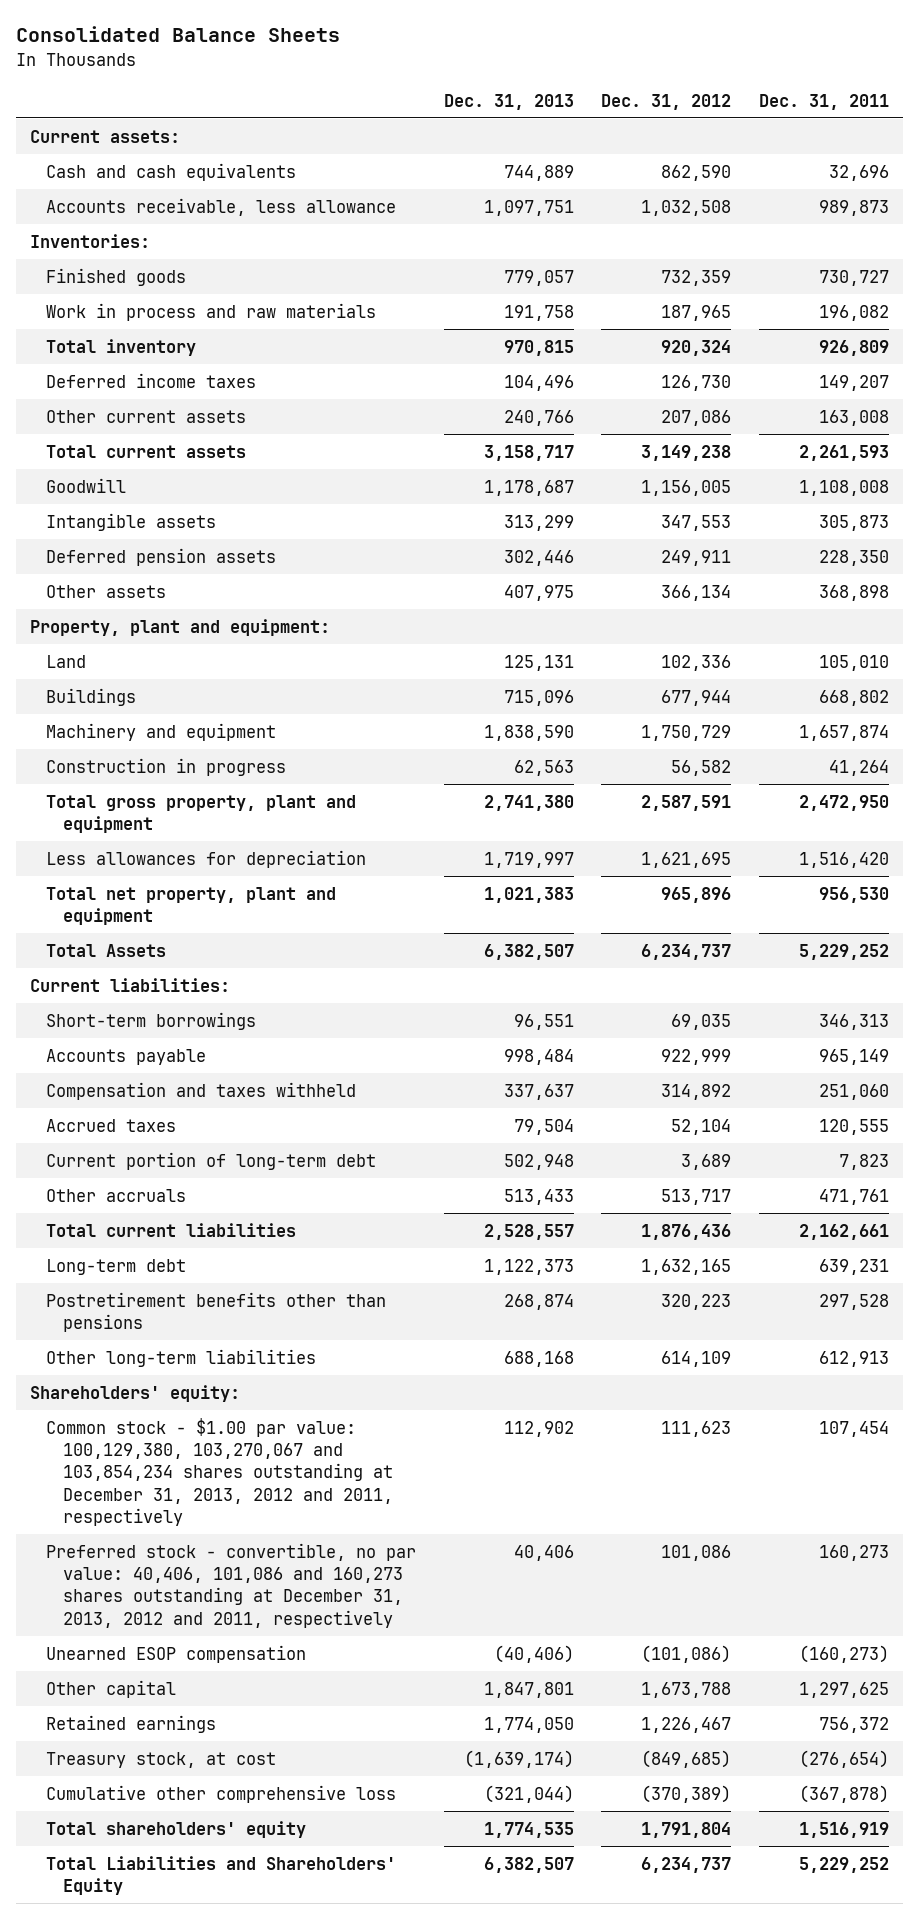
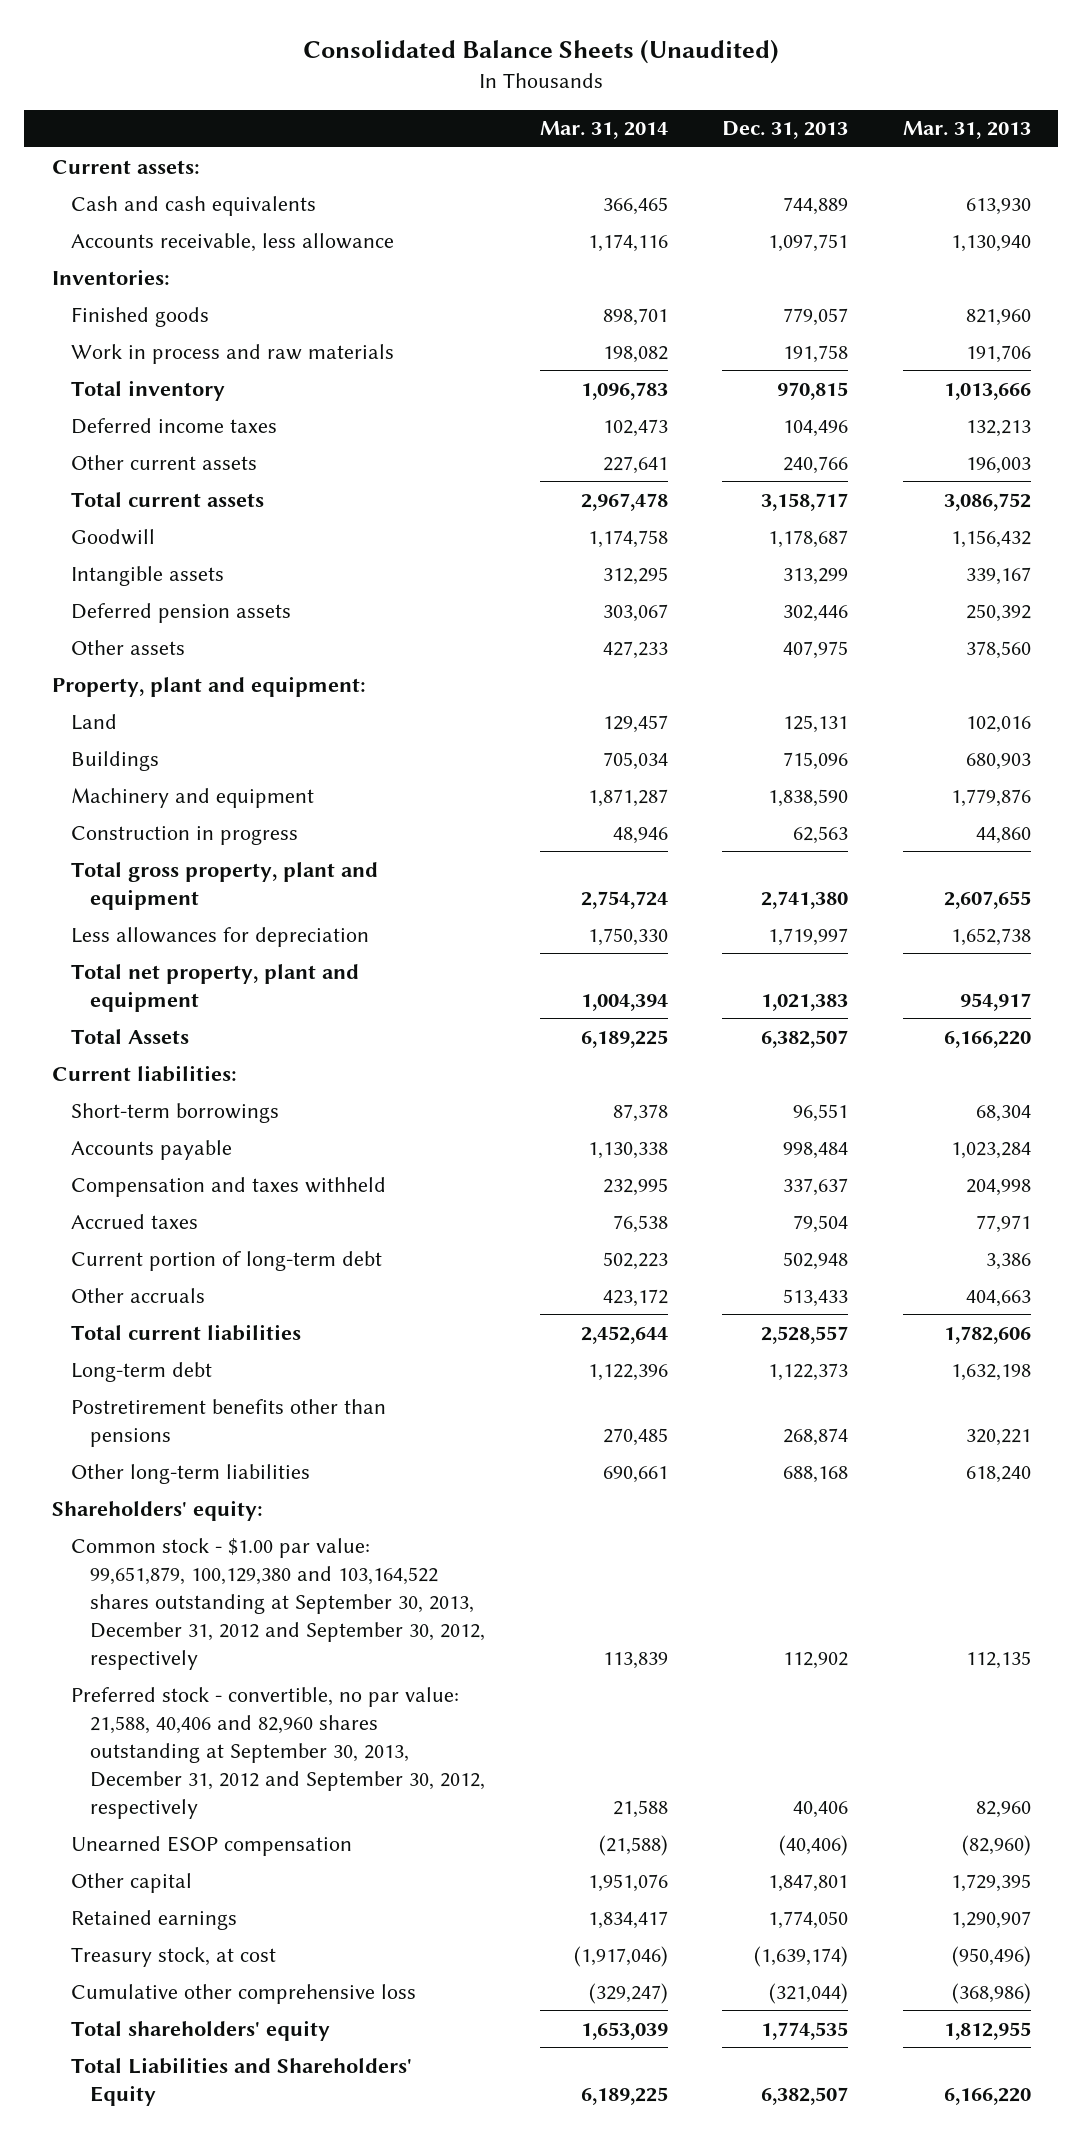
- Consolidated Balance Sheets
+ Consolidated Balance Sheets (Unaudited)
- | Dec. 31, 2013 | Dec. 31, 2012 | Dec. 31, 2011
+ | Mar. 31, 2014 | Dec. 31, 2013 | Mar. 31, 2013
- Common stock - $1.00 par value: 100,129,380, 103,270,067 and 103,854,234 shares outstanding at December 31, 2013, 2012 and 2011, respectively | 112,902 | 111,623 | 107,454
- Preferred stock - convertible, no par value: 40,406, 101,086 and 160,273 shares outstanding at December 31, 2013, 2012 and 2011, respectively | 40,406 | 101,086 | 160,273
+ Common stock - $1.00 par value: 99,651,879, 100,129,380 and 103,164,522 shares outstanding at September 30, 2013, December 31, 2012 and September 30, 2012, respectively | 113,839 | 112,902 | 112,135
+ Preferred stock - convertible, no par value: 21,588, 40,406 and 82,960 shares outstanding at September 30, 2013, December 31, 2012 and September 30, 2012, respectively | 21,588 | 40,406 | 82,960

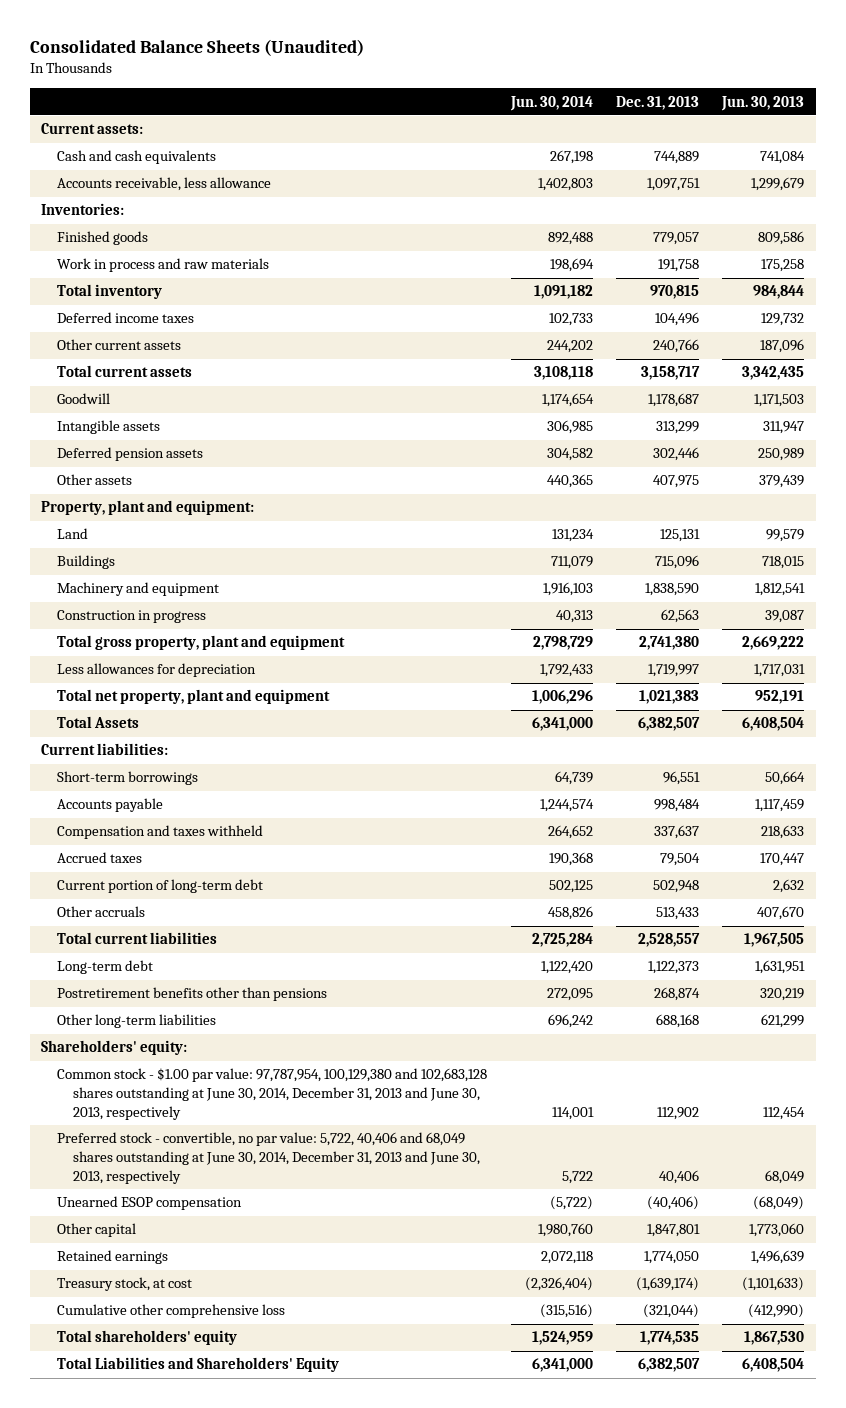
- | Mar. 31, 2014 | Dec. 31, 2013 | Mar. 31, 2013
+ | Jun. 30, 2014 | Dec. 31, 2013 | Jun. 30, 2013
- Common stock - $1.00 par value: 99,651,879, 100,129,380 and 103,164,522 shares outstanding at September 30, 2013, December 31, 2012 and September 30, 2012, respectively | 113,839 | 112,902 | 112,135
- Preferred stock - convertible, no par value: 21,588, 40,406 and 82,960 shares outstanding at September 30, 2013, December 31, 2012 and September 30, 2012, respectively | 21,588 | 40,406 | 82,960
+ Common stock - $1.00 par value: 97,787,954, 100,129,380 and 102,683,128 shares outstanding at June 30, 2014, December 31, 2013 and June 30, 2013, respectively | 114,001 | 112,902 | 112,454
+ Preferred stock - convertible, no par value: 5,722, 40,406 and 68,049 shares outstanding at June 30, 2014, December 31, 2013 and June 30, 2013, respectively | 5,722 | 40,406 | 68,049

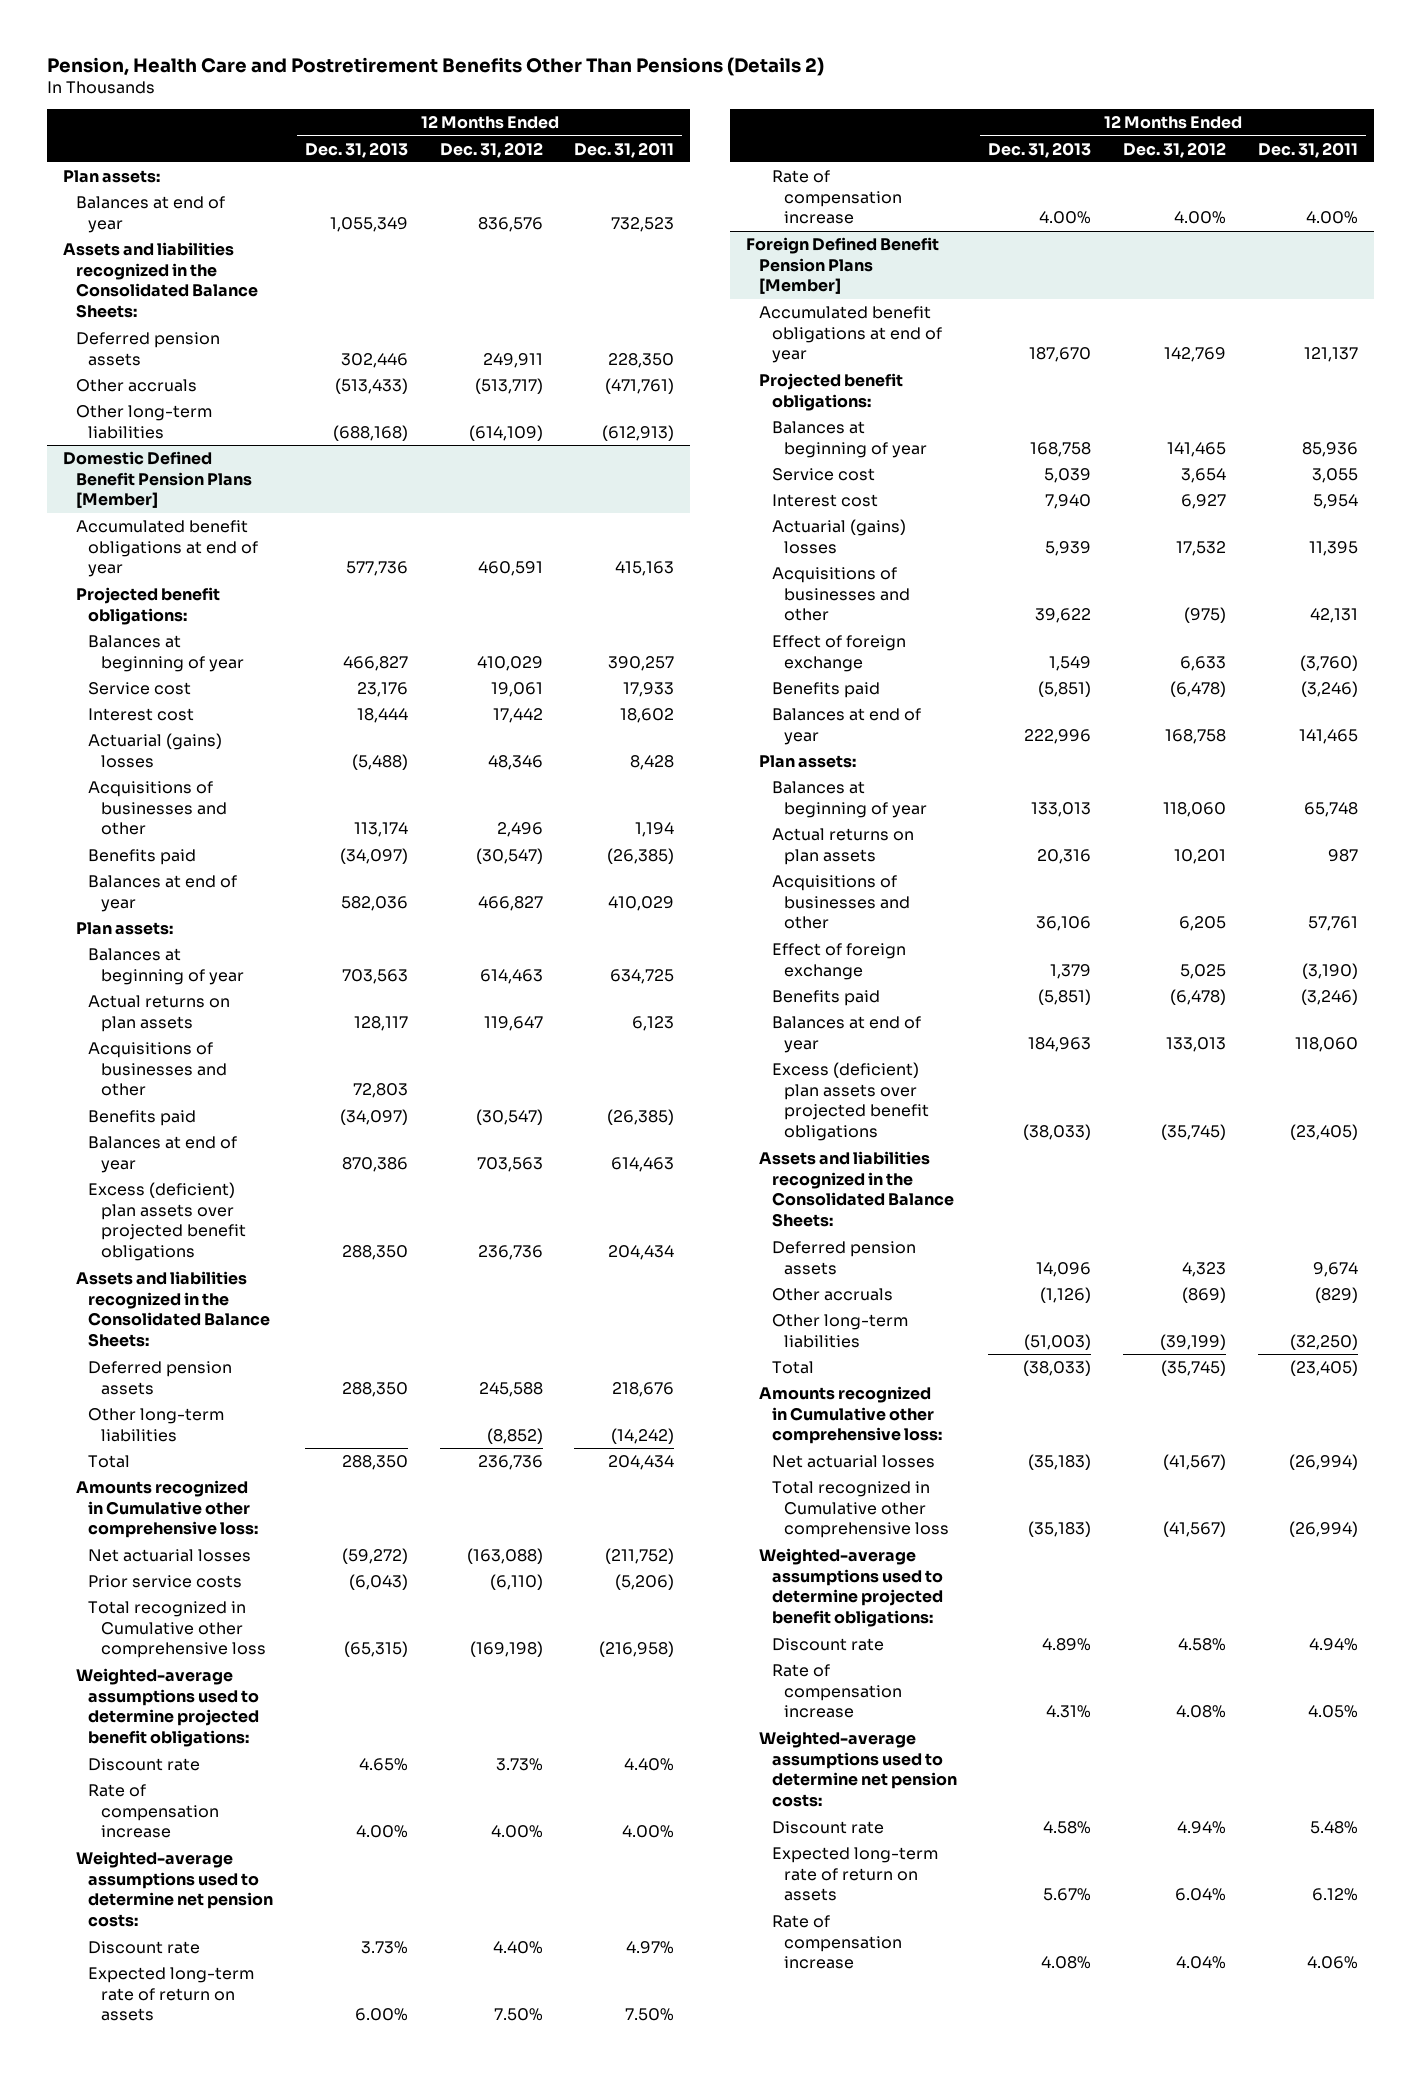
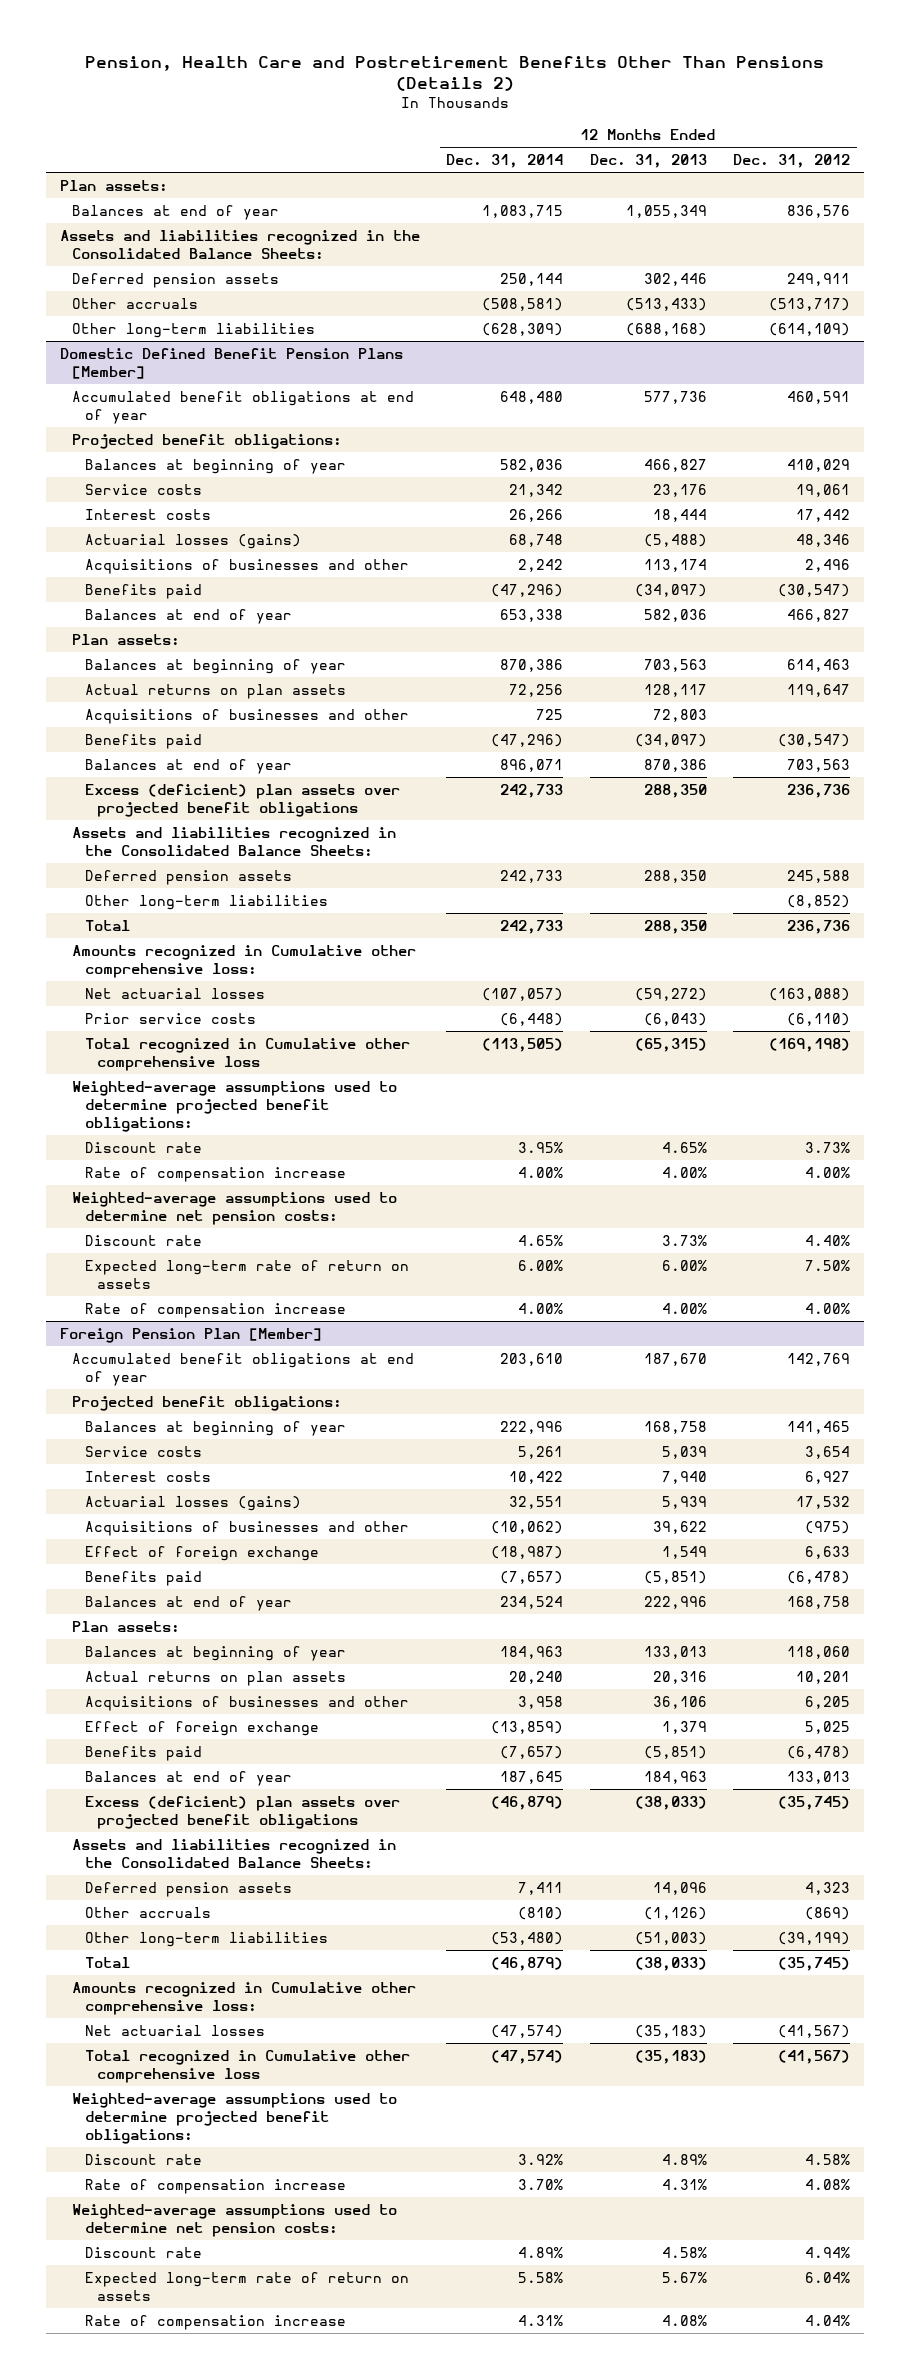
- | 12 Months Ended Dec. 31, 2013 | 12 Months Ended Dec. 31, 2012 | 12 Months Ended Dec. 31, 2011
+ | 12 Months Ended Dec. 31, 2014 | 12 Months Ended Dec. 31, 2013 | 12 Months Ended Dec. 31, 2012
@ Domestic Defined Benefit Pension Plans [Member]
- Service cost | 23,176 | 19,061 | 17,933
- Interest cost | 18,444 | 17,442 | 18,602
- Actuarial (gains) losses | (5,488) | 48,346 | 8,428
+ Service costs | 21,342 | 23,176 | 19,061
+ Interest costs | 26,266 | 18,444 | 17,442
+ Actuarial losses (gains) | 68,748 | (5,488) | 48,346
- Foreign Defined Benefit Pension Plans [Member]
+ Foreign Pension Plan [Member]
- Service cost | 5,039 | 3,654 | 3,055
- Interest cost | 7,940 | 6,927 | 5,954
- Actuarial (gains) losses | 5,939 | 17,532 | 11,395
+ Service costs | 5,261 | 5,039 | 3,654
+ Interest costs | 10,422 | 7,940 | 6,927
+ Actuarial losses (gains) | 32,551 | 5,939 | 17,532

